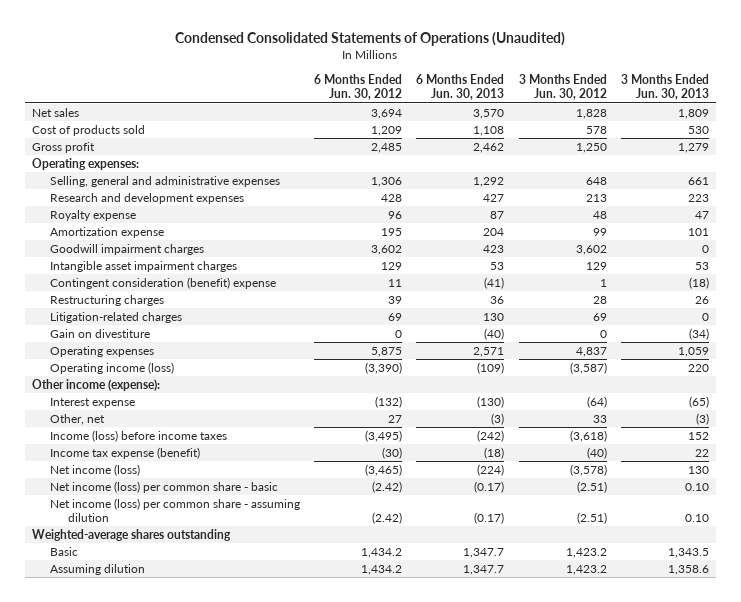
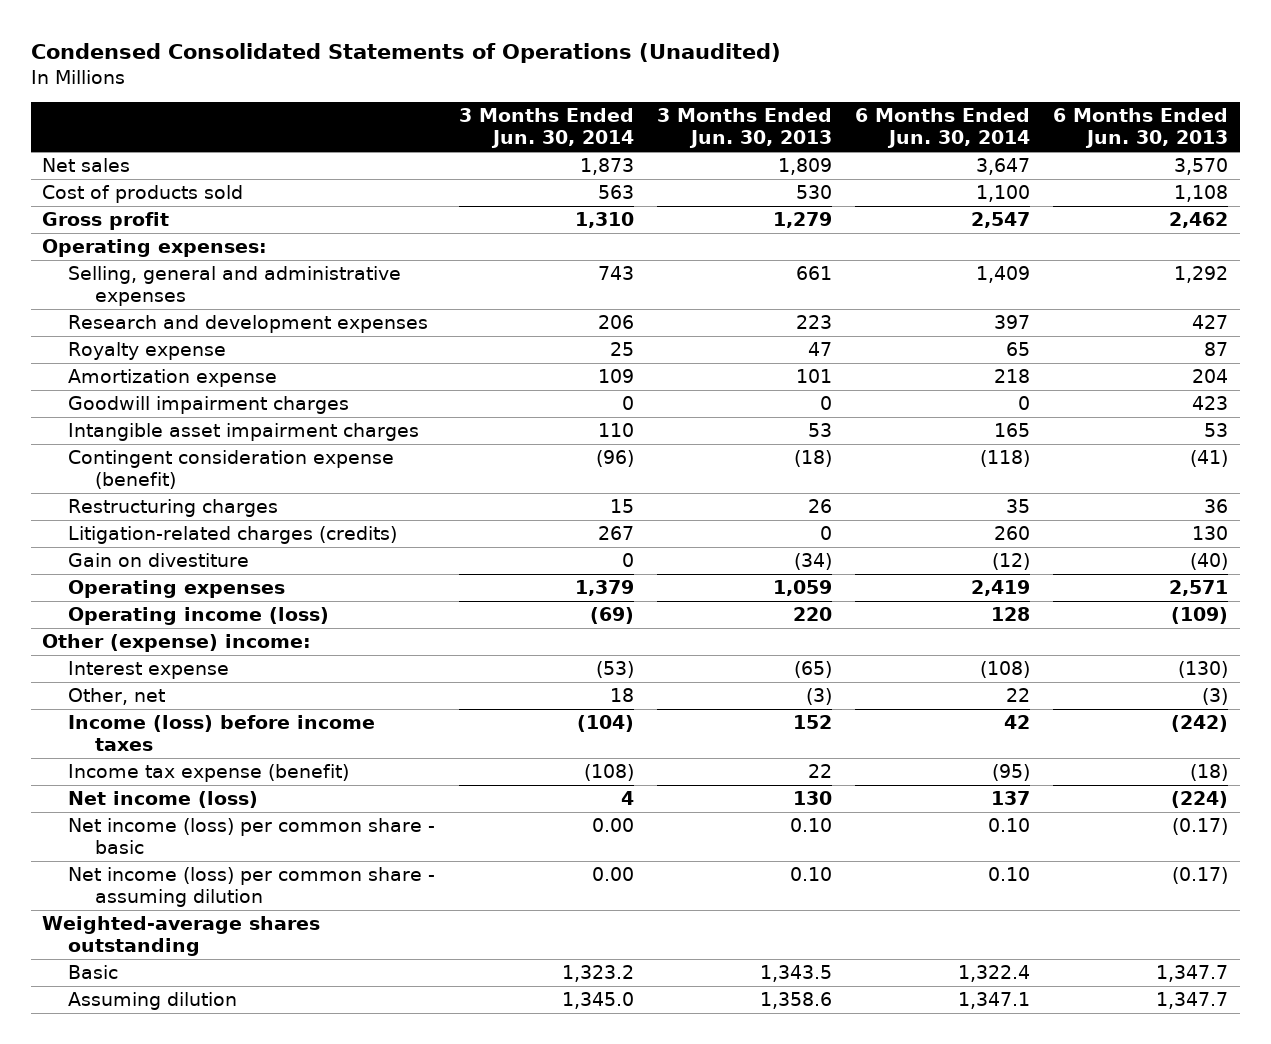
- | 6 Months Ended Jun. 30, 2012 | 6 Months Ended Jun. 30, 2013 | 3 Months Ended Jun. 30, 2012 | 3 Months Ended Jun. 30, 2013
+ | 3 Months Ended Jun. 30, 2014 | 3 Months Ended Jun. 30, 2013 | 6 Months Ended Jun. 30, 2014 | 6 Months Ended Jun. 30, 2013
- Contingent consideration (benefit) expense | 11 | (41) | 1 | (18)
+ Contingent consideration expense (benefit) | (96) | (18) | (118) | (41)
- Litigation-related charges | 69 | 130 | 69 | 0
+ Litigation-related charges (credits) | 267 | 0 | 260 | 130
- Other income (expense):
+ Other (expense) income:

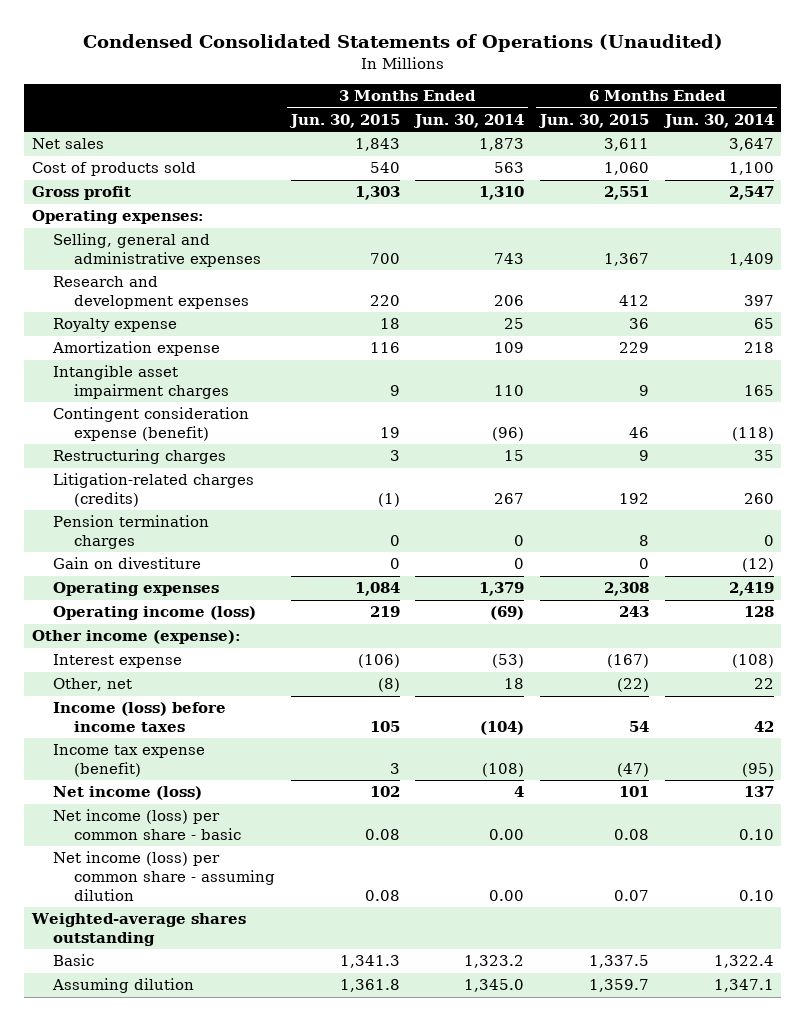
- | 3 Months Ended Jun. 30, 2014 | 3 Months Ended Jun. 30, 2013 | 6 Months Ended Jun. 30, 2014 | 6 Months Ended Jun. 30, 2013
+ | 3 Months Ended Jun. 30, 2015 | 3 Months Ended Jun. 30, 2014 | 6 Months Ended Jun. 30, 2015 | 6 Months Ended Jun. 30, 2014
- Goodwill impairment charges | 0 | 0 | 0 | 423
+ Pension termination charges | 0 | 0 | 8 | 0
- Other (expense) income:
+ Other income (expense):

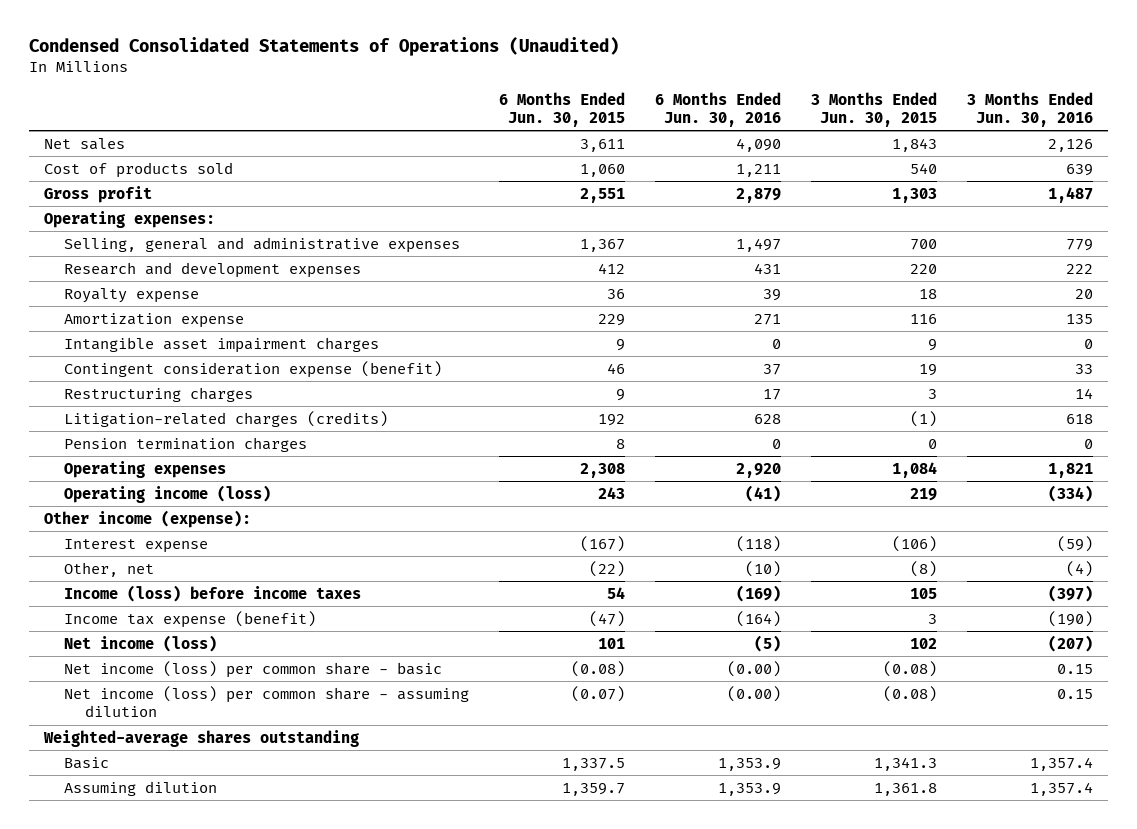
- | 3 Months Ended Jun. 30, 2015 | 3 Months Ended Jun. 30, 2014 | 6 Months Ended Jun. 30, 2015 | 6 Months Ended Jun. 30, 2014
+ | 6 Months Ended Jun. 30, 2015 | 6 Months Ended Jun. 30, 2016 | 3 Months Ended Jun. 30, 2015 | 3 Months Ended Jun. 30, 2016
- Gain on divestiture | 0 | 0 | 0 | (12)
- Net income (loss) per common share - basic | 0.08 | 0.00 | 0.08 | 0.10
- Net income (loss) per common share - assuming dilution | 0.08 | 0.00 | 0.07 | 0.10
+ Net income (loss) per common share - basic | (0.08) | (0.00) | (0.08) | 0.15
+ Net income (loss) per common share - assuming dilution | (0.07) | (0.00) | (0.08) | 0.15

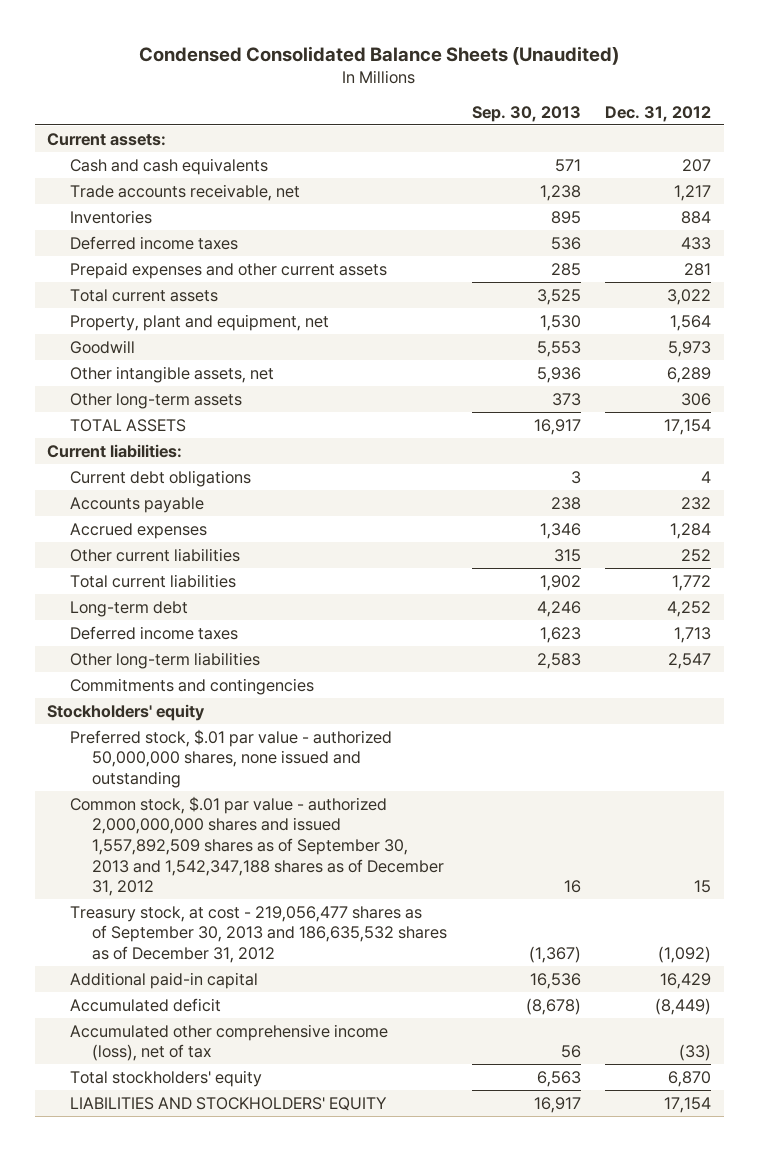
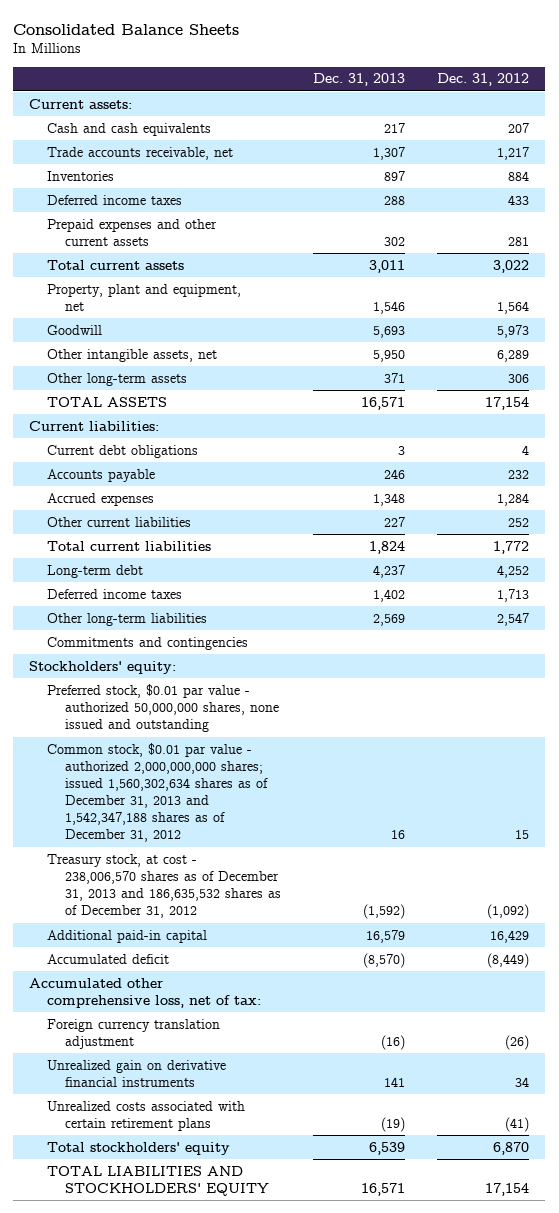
- Condensed Consolidated Balance Sheets (Unaudited)
+ Consolidated Balance Sheets
- | Sep. 30, 2013 | Dec. 31, 2012
+ | Dec. 31, 2013 | Dec. 31, 2012
- Stockholders' equity
- Preferred stock, $.01 par value - authorized 50,000,000 shares, none issued and outstanding
- Common stock, $.01 par value - authorized 2,000,000,000 shares and issued 1,557,892,509 shares as of September 30, 2013 and 1,542,347,188 shares as of December 31, 2012 | 16 | 15
- Treasury stock, at cost - 219,056,477 shares as of September 30, 2013 and 186,635,532 shares as of December 31, 2012 | (1,367) | (1,092)
+ Stockholders' equity:
+ Preferred stock, $0.01 par value - authorized 50,000,000 shares, none issued and outstanding
+ Common stock, $0.01 par value - authorized 2,000,000,000 shares; issued 1,560,302,634 shares as of December 31, 2013 and 1,542,347,188 shares as of December 31, 2012 | 16 | 15
+ Treasury stock, at cost - 238,006,570 shares as of December 31, 2013 and 186,635,532 shares as of December 31, 2012 | (1,592) | (1,092)
- Accumulated other comprehensive income (loss), net of tax | 56 | (33)
+ Accumulated other comprehensive loss, net of tax:
+ Foreign currency translation adjustment | (16) | (26)
+ Unrealized gain on derivative financial instruments | 141 | 34
+ Unrealized costs associated with certain retirement plans | (19) | (41)
- LIABILITIES AND STOCKHOLDERS' EQUITY | 16,917 | 17,154
+ TOTAL LIABILITIES AND STOCKHOLDERS' EQUITY | 16,571 | 17,154

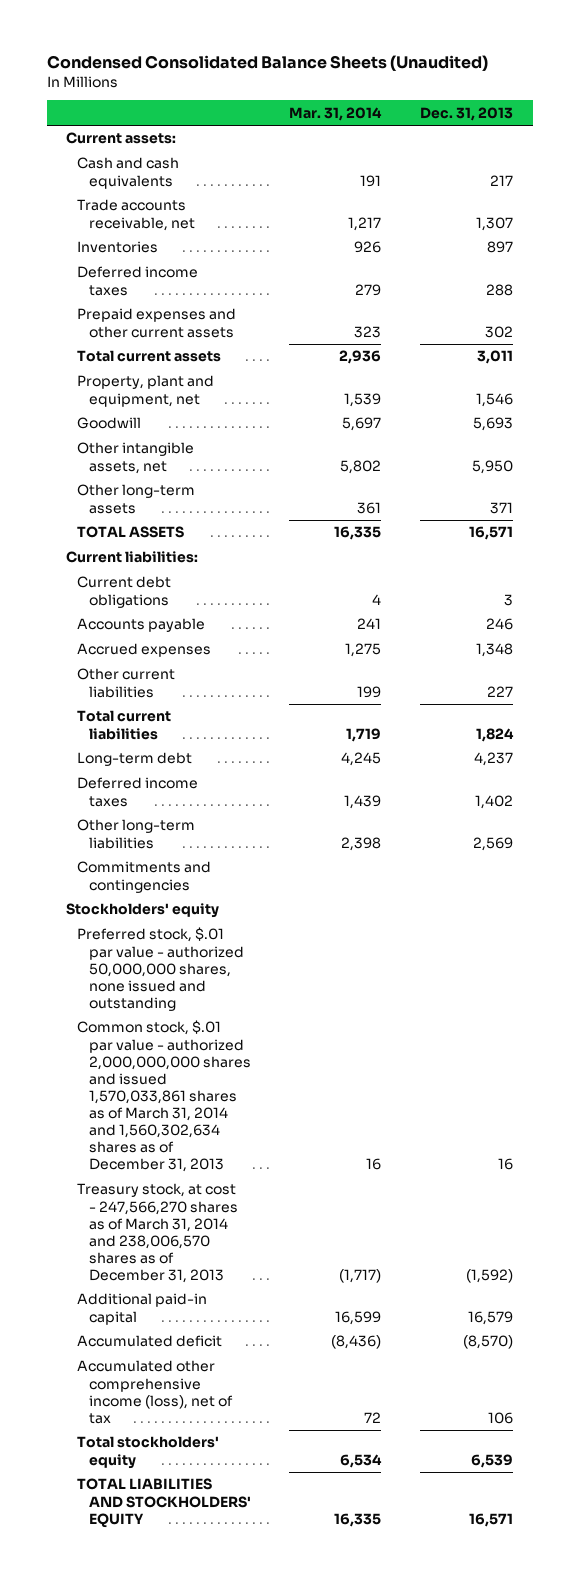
- Consolidated Balance Sheets
+ Condensed Consolidated Balance Sheets (Unaudited)
- | Dec. 31, 2013 | Dec. 31, 2012
+ | Mar. 31, 2014 | Dec. 31, 2013
- Stockholders' equity:
- Preferred stock, $0.01 par value - authorized 50,000,000 shares, none issued and outstanding
- Common stock, $0.01 par value - authorized 2,000,000,000 shares; issued 1,560,302,634 shares as of December 31, 2013 and 1,542,347,188 shares as of December 31, 2012 | 16 | 15
- Treasury stock, at cost - 238,006,570 shares as of December 31, 2013 and 186,635,532 shares as of December 31, 2012 | (1,592) | (1,092)
+ Stockholders' equity
+ Preferred stock, $.01 par value - authorized 50,000,000 shares, none issued and outstanding
+ Common stock, $.01 par value - authorized 2,000,000,000 shares and issued 1,570,033,861 shares as of March 31, 2014 and 1,560,302,634 shares as of December 31, 2013 | 16 | 16
+ Treasury stock, at cost - 247,566,270 shares as of March 31, 2014 and 238,006,570 shares as of December 31, 2013 | (1,717) | (1,592)
- Accumulated other comprehensive loss, net of tax:
- Foreign currency translation adjustment | (16) | (26)
- Unrealized gain on derivative financial instruments | 141 | 34
- Unrealized costs associated with certain retirement plans | (19) | (41)
+ Accumulated other comprehensive income (loss), net of tax | 72 | 106

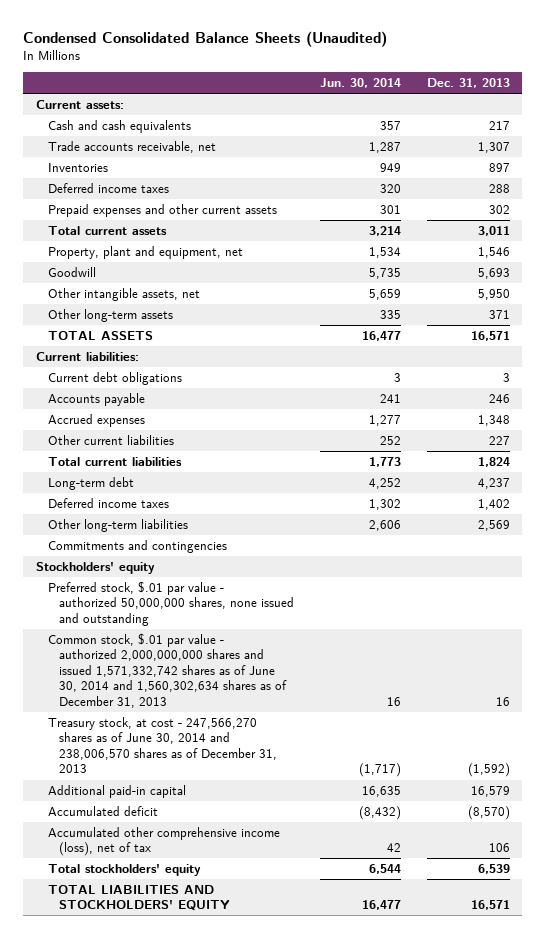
- | Mar. 31, 2014 | Dec. 31, 2013
+ | Jun. 30, 2014 | Dec. 31, 2013
- Common stock, $.01 par value - authorized 2,000,000,000 shares and issued 1,570,033,861 shares as of March 31, 2014 and 1,560,302,634 shares as of December 31, 2013 | 16 | 16
- Treasury stock, at cost - 247,566,270 shares as of March 31, 2014 and 238,006,570 shares as of December 31, 2013 | (1,717) | (1,592)
+ Common stock, $.01 par value - authorized 2,000,000,000 shares and issued 1,571,332,742 shares as of June 30, 2014 and 1,560,302,634 shares as of December 31, 2013 | 16 | 16
+ Treasury stock, at cost - 247,566,270 shares as of June 30, 2014 and 238,006,570 shares as of December 31, 2013 | (1,717) | (1,592)

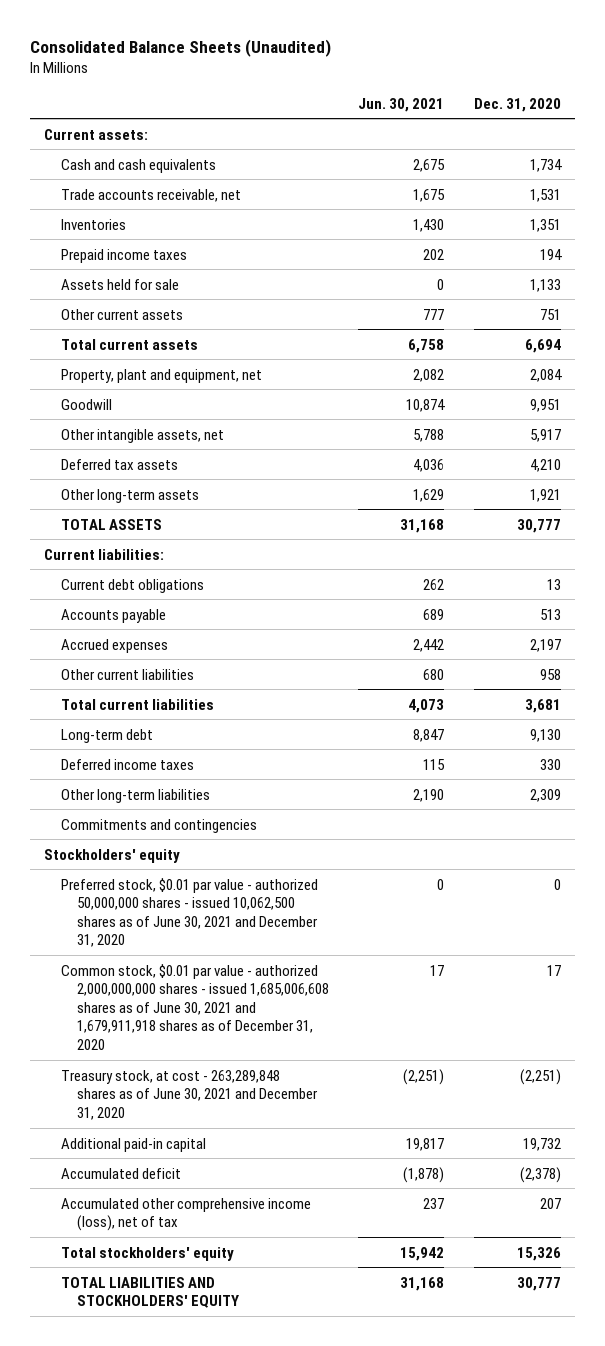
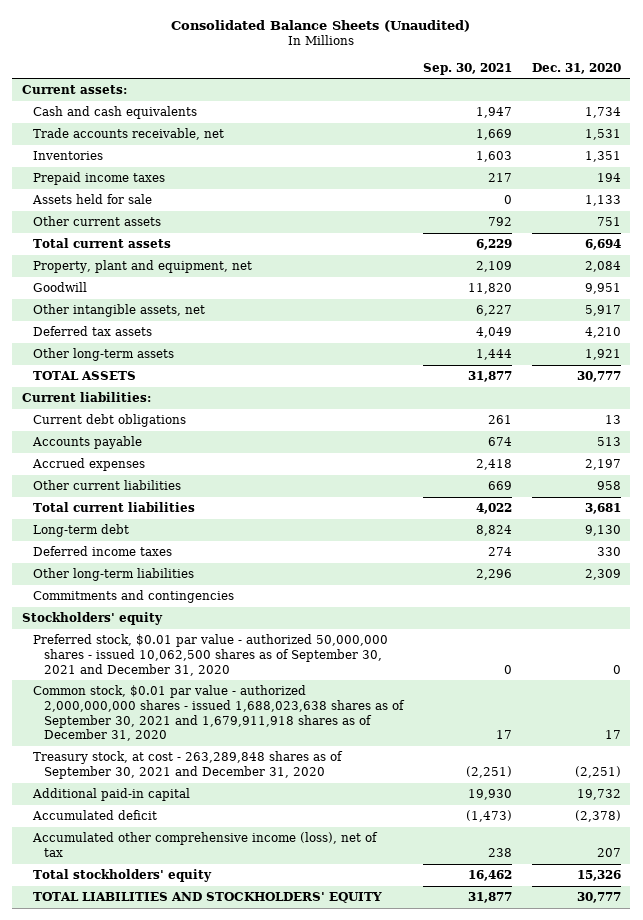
- | Jun. 30, 2021 | Dec. 31, 2020
+ | Sep. 30, 2021 | Dec. 31, 2020
- Preferred stock, $0.01 par value - authorized 50,000,000 shares - issued 10,062,500 shares as of June 30, 2021 and December 31, 2020 | 0 | 0
- Common stock, $0.01 par value - authorized 2,000,000,000 shares - issued 1,685,006,608 shares as of June 30, 2021 and 1,679,911,918 shares as of December 31, 2020 | 17 | 17
- Treasury stock, at cost - 263,289,848 shares as of June 30, 2021 and December 31, 2020 | (2,251) | (2,251)
+ Preferred stock, $0.01 par value - authorized 50,000,000 shares - issued 10,062,500 shares as of September 30, 2021 and December 31, 2020 | 0 | 0
+ Common stock, $0.01 par value - authorized 2,000,000,000 shares - issued 1,688,023,638 shares as of September 30, 2021 and 1,679,911,918 shares as of December 31, 2020 | 17 | 17
+ Treasury stock, at cost - 263,289,848 shares as of September 30, 2021 and December 31, 2020 | (2,251) | (2,251)

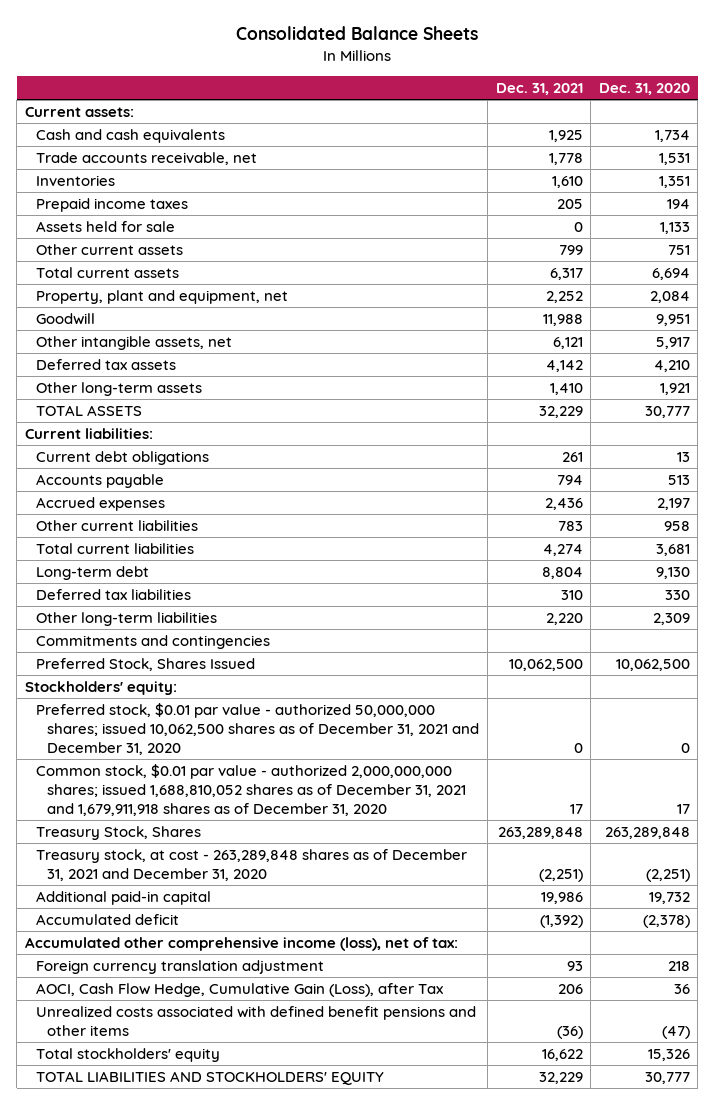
- Consolidated Balance Sheets (Unaudited)
+ Consolidated Balance Sheets
- | Sep. 30, 2021 | Dec. 31, 2020
+ | Dec. 31, 2021 | Dec. 31, 2020
- Deferred income taxes | 274 | 330
+ Deferred tax liabilities | 310 | 330
- Stockholders' equity
- Preferred stock, $0.01 par value - authorized 50,000,000 shares - issued 10,062,500 shares as of September 30, 2021 and December 31, 2020 | 0 | 0
- Common stock, $0.01 par value - authorized 2,000,000,000 shares - issued 1,688,023,638 shares as of September 30, 2021 and 1,679,911,918 shares as of December 31, 2020 | 17 | 17
- Treasury stock, at cost - 263,289,848 shares as of September 30, 2021 and December 31, 2020 | (2,251) | (2,251)
+ Preferred Stock, Shares Issued | 10,062,500 | 10,062,500
+ Stockholders' equity:
+ Preferred stock, $0.01 par value - authorized 50,000,000 shares; issued 10,062,500 shares as of December 31, 2021 and December 31, 2020 | 0 | 0
+ Common stock, $0.01 par value - authorized 2,000,000,000 shares; issued 1,688,810,052 shares as of December 31, 2021 and 1,679,911,918 shares as of December 31, 2020 | 17 | 17
+ Treasury Stock, Shares | 263,289,848 | 263,289,848
+ Treasury stock, at cost - 263,289,848 shares as of December 31, 2021 and December 31, 2020 | (2,251) | (2,251)
- Accumulated other comprehensive income (loss), net of tax | 238 | 207
+ Accumulated other comprehensive income (loss), net of tax:
+ Foreign currency translation adjustment | 93 | 218
+ AOCI, Cash Flow Hedge, Cumulative Gain (Loss), after Tax | 206 | 36
+ Unrealized costs associated with defined benefit pensions and other items | (36) | (47)

